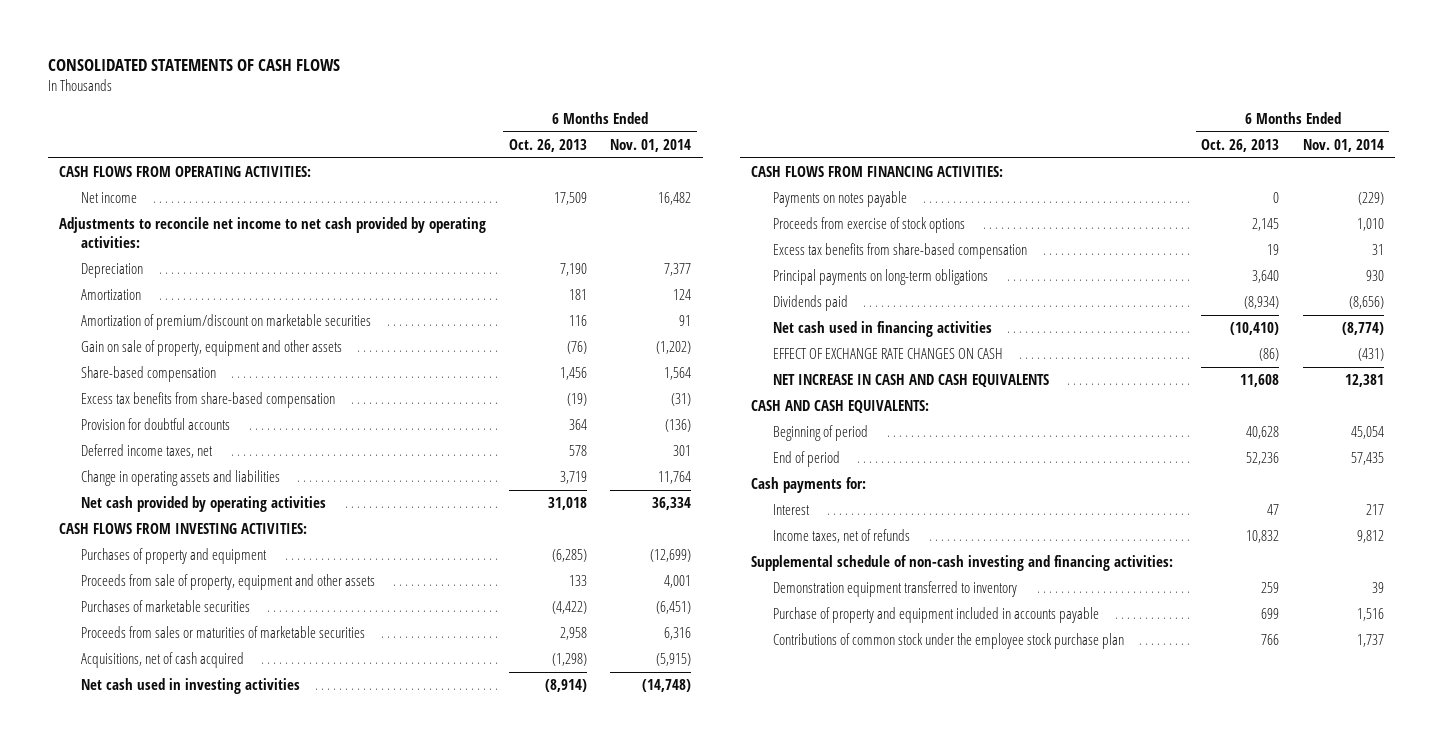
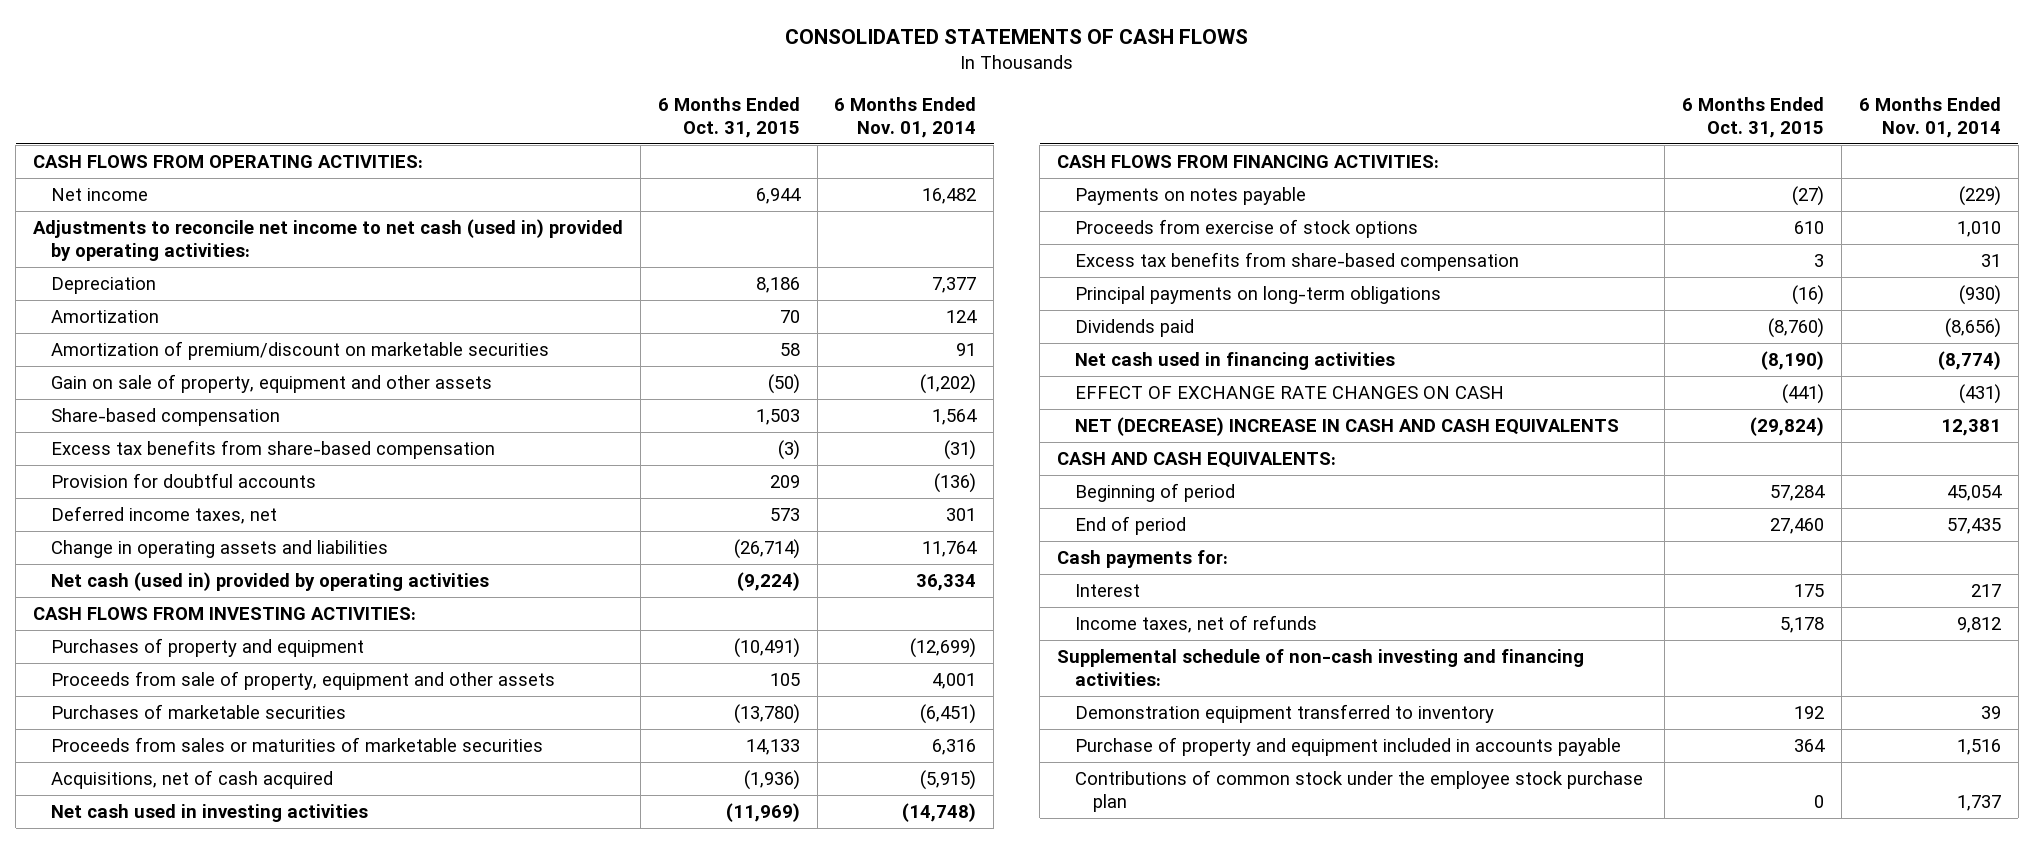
- | 6 Months Ended Oct. 26, 2013 | 6 Months Ended Nov. 01, 2014
+ | 6 Months Ended Oct. 31, 2015 | 6 Months Ended Nov. 01, 2014
- Adjustments to reconcile net income to net cash provided by operating activities:
+ Adjustments to reconcile net income to net cash (used in) provided by operating activities:
- Net cash provided by operating activities | 31,018 | 36,334
+ Net cash (used in) provided by operating activities | (9,224) | 36,334
- Principal payments on long-term obligations | 3,640 | 930
+ Principal payments on long-term obligations | (16) | (930)
- NET INCREASE IN CASH AND CASH EQUIVALENTS | 11,608 | 12,381
+ NET (DECREASE) INCREASE IN CASH AND CASH EQUIVALENTS | (29,824) | 12,381

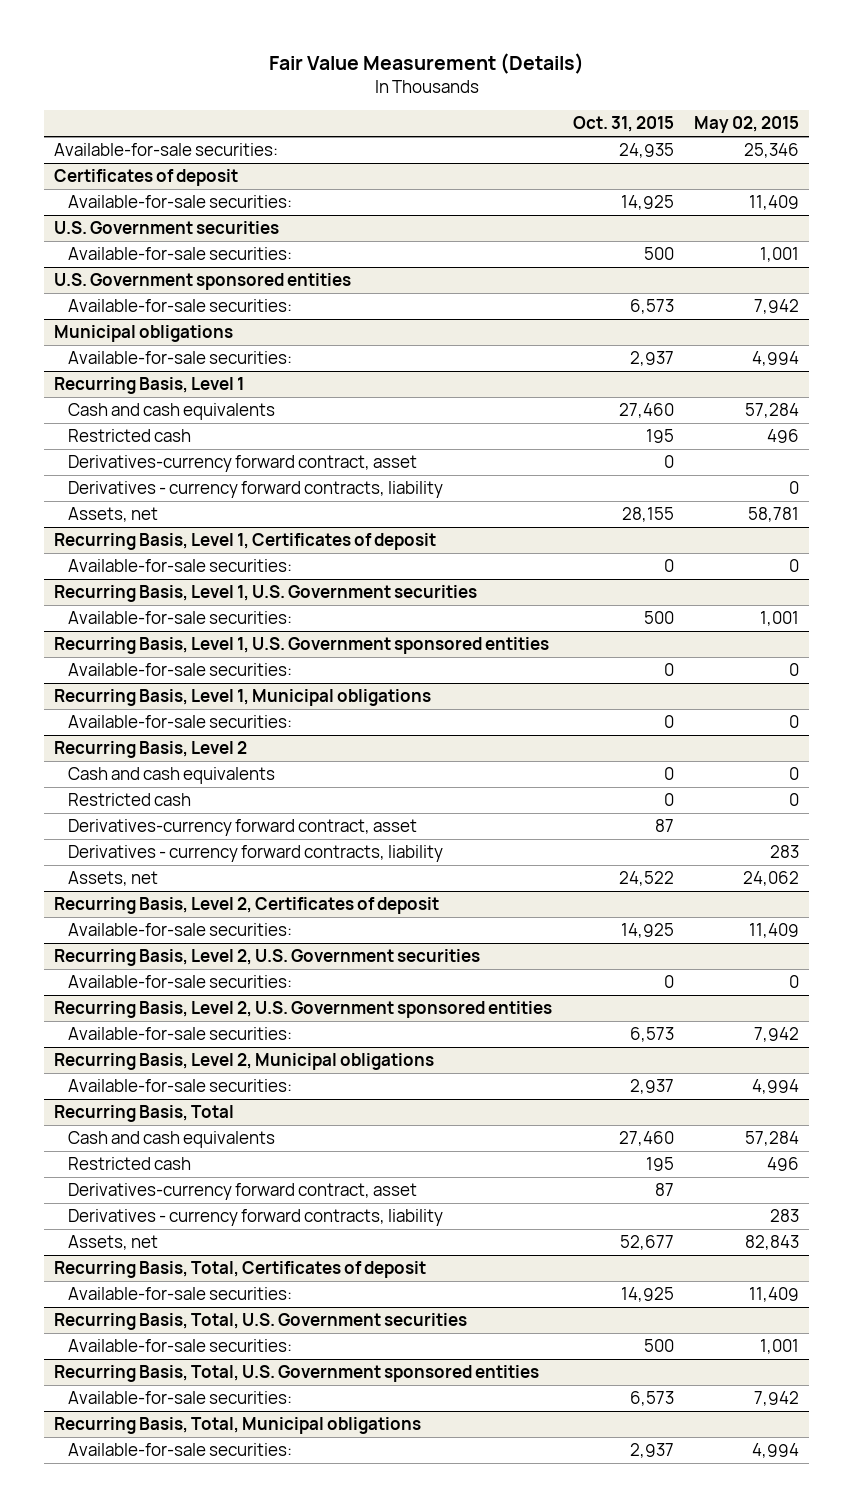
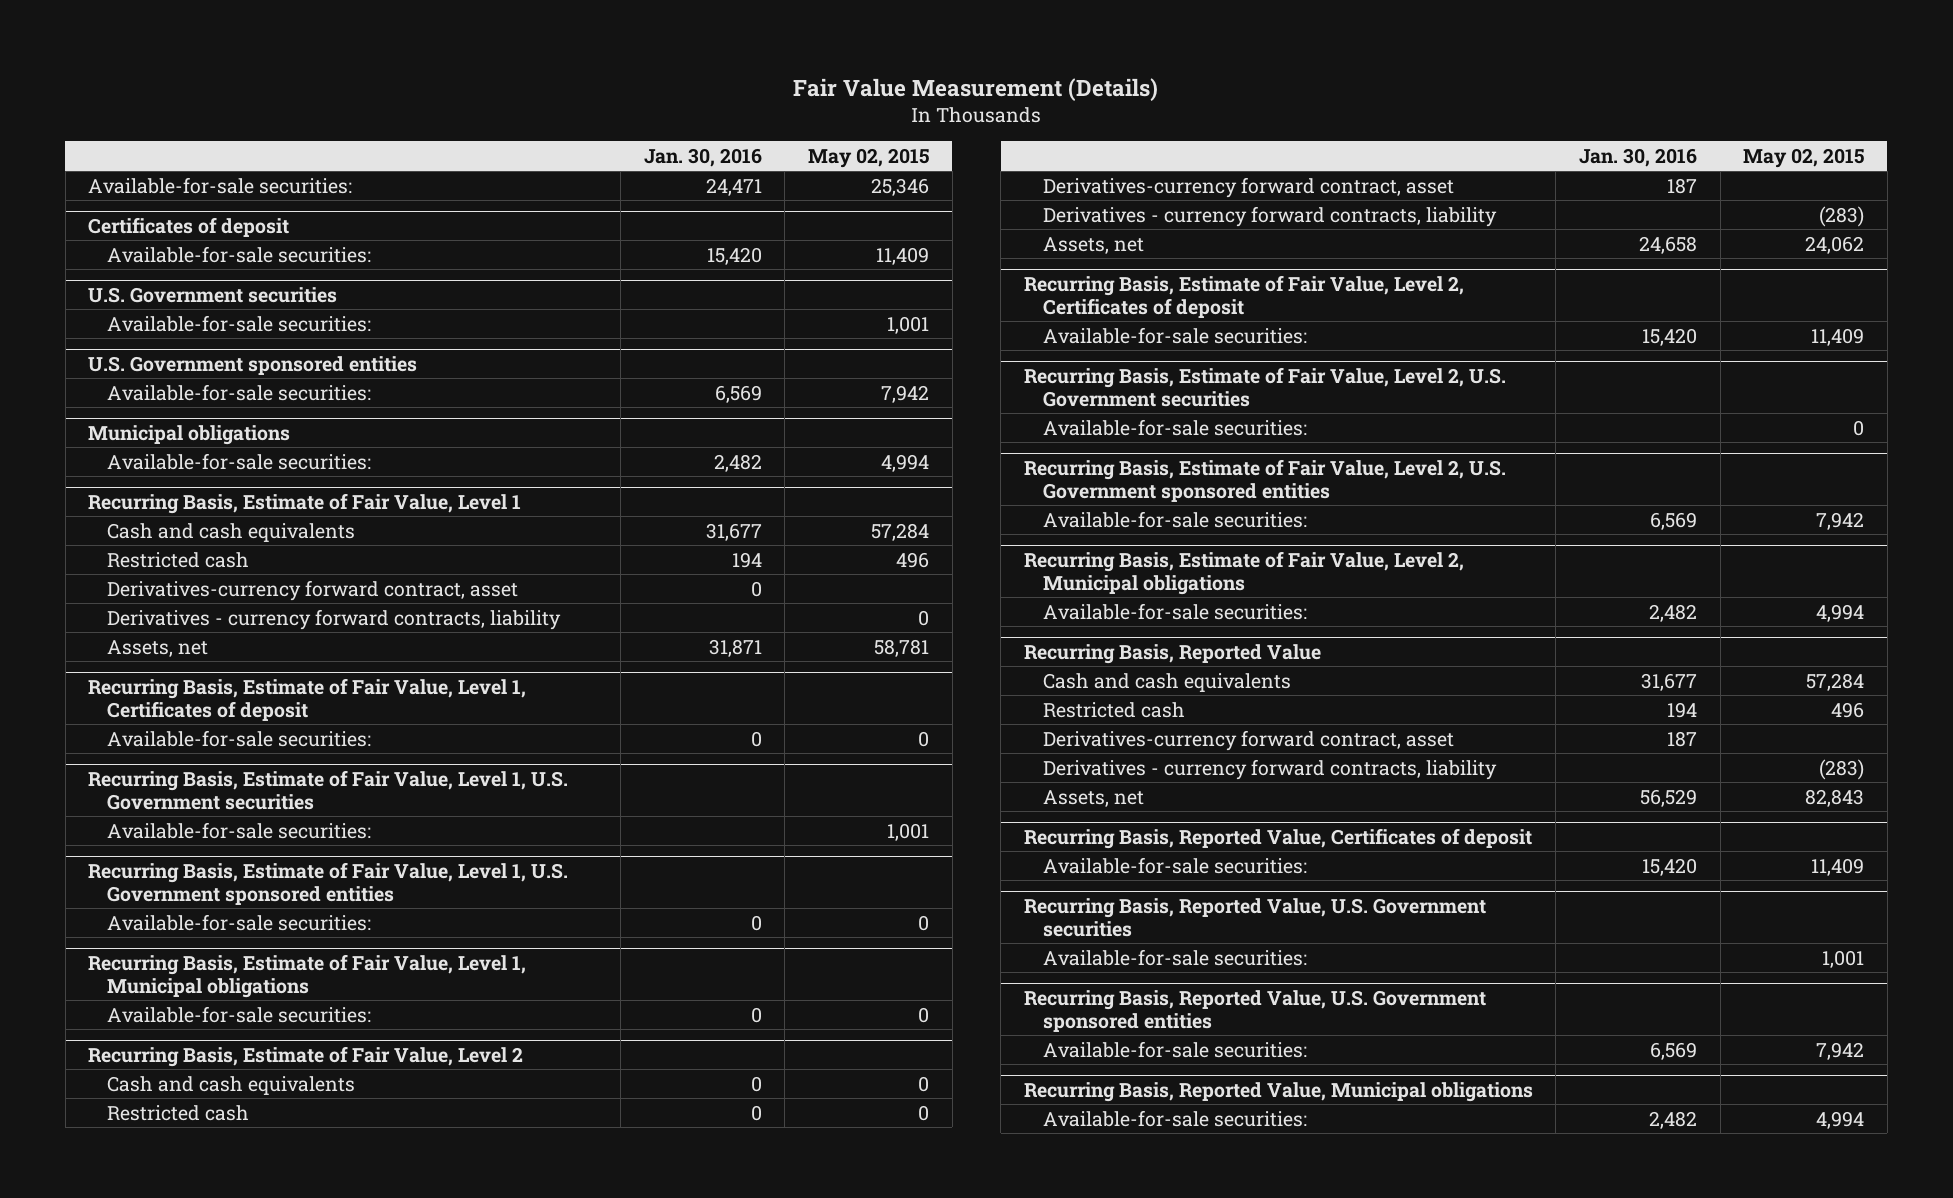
- | Oct. 31, 2015 | May 02, 2015
+ | Jan. 30, 2016 | May 02, 2015
- Recurring Basis, Level 1
+ Recurring Basis, Estimate of Fair Value, Level 1
- Recurring Basis, Level 1, Certificates of deposit
+ Recurring Basis, Estimate of Fair Value, Level 1, Certificates of deposit
- Recurring Basis, Level 1, U.S. Government securities
+ Recurring Basis, Estimate of Fair Value, Level 1, U.S. Government securities
- Recurring Basis, Level 1, U.S. Government sponsored entities
+ Recurring Basis, Estimate of Fair Value, Level 1, U.S. Government sponsored entities
- Recurring Basis, Level 1, Municipal obligations
+ Recurring Basis, Estimate of Fair Value, Level 1, Municipal obligations
- Recurring Basis, Level 2
+ Recurring Basis, Estimate of Fair Value, Level 2
- Derivatives - currency forward contracts, liability | | 283
+ Derivatives - currency forward contracts, liability | | (283)
- Recurring Basis, Level 2, Certificates of deposit
+ Recurring Basis, Estimate of Fair Value, Level 2, Certificates of deposit
- Recurring Basis, Level 2, U.S. Government securities
+ Recurring Basis, Estimate of Fair Value, Level 2, U.S. Government securities
- Recurring Basis, Level 2, U.S. Government sponsored entities
+ Recurring Basis, Estimate of Fair Value, Level 2, U.S. Government sponsored entities
- Recurring Basis, Level 2, Municipal obligations
+ Recurring Basis, Estimate of Fair Value, Level 2, Municipal obligations
- Recurring Basis, Total
+ Recurring Basis, Reported Value
- Derivatives - currency forward contracts, liability | | 283
+ Derivatives - currency forward contracts, liability | | (283)
- Recurring Basis, Total, Certificates of deposit
+ Recurring Basis, Reported Value, Certificates of deposit
- Recurring Basis, Total, U.S. Government securities
+ Recurring Basis, Reported Value, U.S. Government securities
- Recurring Basis, Total, U.S. Government sponsored entities
+ Recurring Basis, Reported Value, U.S. Government sponsored entities
- Recurring Basis, Total, Municipal obligations
+ Recurring Basis, Reported Value, Municipal obligations

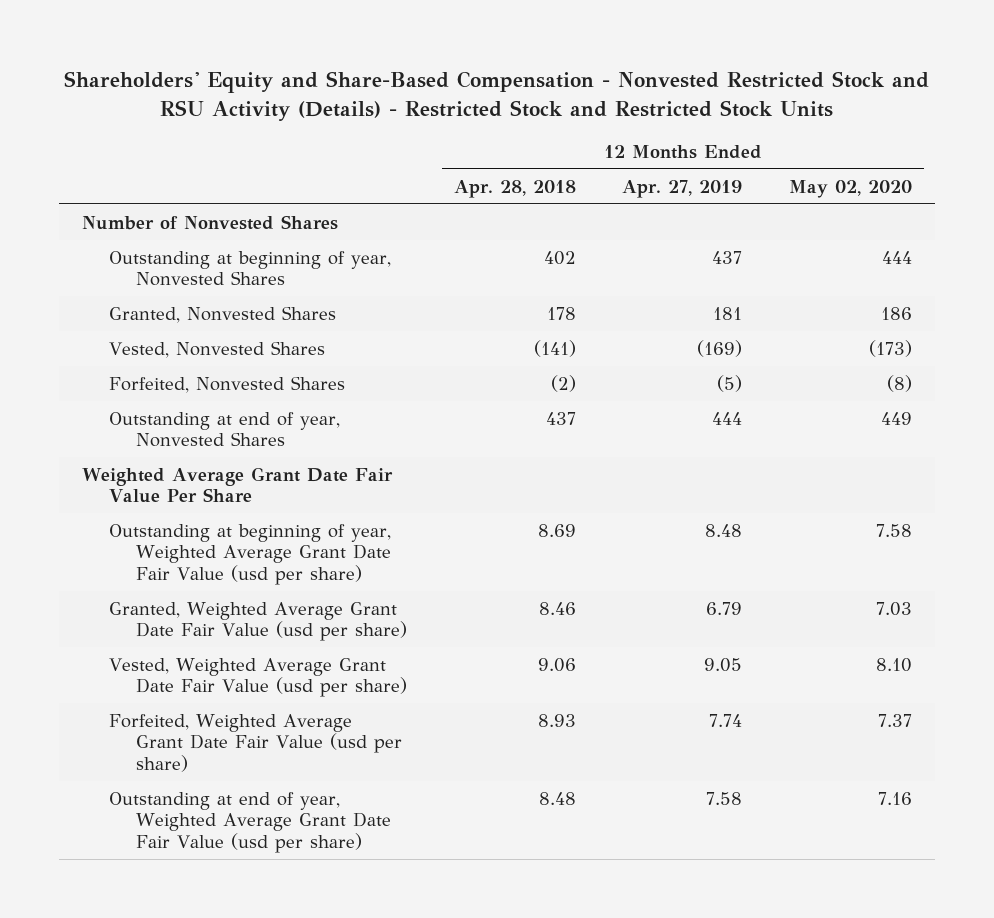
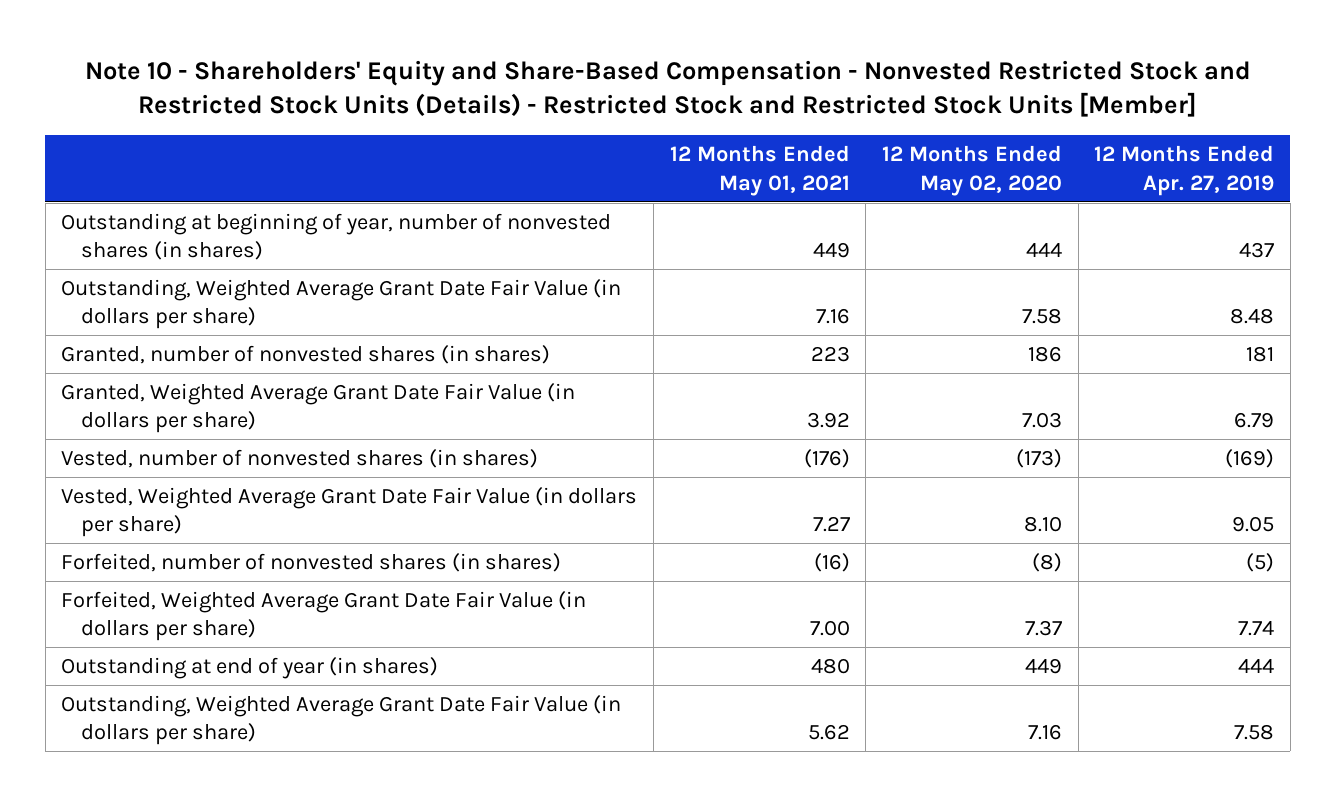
- Shareholders' Equity and Share-Based Compensation - Nonvested Restricted Stock and RSU Activity (Details) - Restricted Stock and Restricted Stock Units
+ Note 10 - Shareholders' Equity and Share-Based Compensation - Nonvested Restricted Stock and Restricted Stock Units (Details) - Restricted Stock and Restricted Stock Units [Member]
- | 12 Months Ended Apr. 28, 2018 | 12 Months Ended Apr. 27, 2019 | 12 Months Ended May 02, 2020
+ | 12 Months Ended May 01, 2021 | 12 Months Ended May 02, 2020 | 12 Months Ended Apr. 27, 2019
- Number of Nonvested Shares
- Outstanding at beginning of year, Nonvested Shares | 402 | 437 | 444
- Granted, Nonvested Shares | 178 | 181 | 186
- Vested, Nonvested Shares | (141) | (169) | (173)
- Forfeited, Nonvested Shares | (2) | (5) | (8)
- Outstanding at end of year, Nonvested Shares | 437 | 444 | 449
- Weighted Average Grant Date Fair Value Per Share
- Outstanding at beginning of year, Weighted Average Grant Date Fair Value (usd per share) | 8.69 | 8.48 | 7.58
- Granted, Weighted Average Grant Date Fair Value (usd per share) | 8.46 | 6.79 | 7.03
- Vested, Weighted Average Grant Date Fair Value (usd per share) | 9.06 | 9.05 | 8.10
- Forfeited, Weighted Average Grant Date Fair Value (usd per share) | 8.93 | 7.74 | 7.37
- Outstanding at end of year, Weighted Average Grant Date Fair Value (usd per share) | 8.48 | 7.58 | 7.16
+ Outstanding at beginning of year, number of nonvested shares (in shares) | 449 | 444 | 437
+ Outstanding, Weighted Average Grant Date Fair Value (in dollars per share) | 7.16 | 7.58 | 8.48
+ Granted, number of nonvested shares (in shares) | 223 | 186 | 181
+ Granted, Weighted Average Grant Date Fair Value (in dollars per share) | 3.92 | 7.03 | 6.79
+ Vested, number of nonvested shares (in shares) | (176) | (173) | (169)
+ Vested, Weighted Average Grant Date Fair Value (in dollars per share) | 7.27 | 8.10 | 9.05
+ Forfeited, number of nonvested shares (in shares) | (16) | (8) | (5)
+ Forfeited, Weighted Average Grant Date Fair Value (in dollars per share) | 7.00 | 7.37 | 7.74
+ Outstanding at end of year (in shares) | 480 | 449 | 444
+ Outstanding, Weighted Average Grant Date Fair Value (in dollars per share) | 5.62 | 7.16 | 7.58

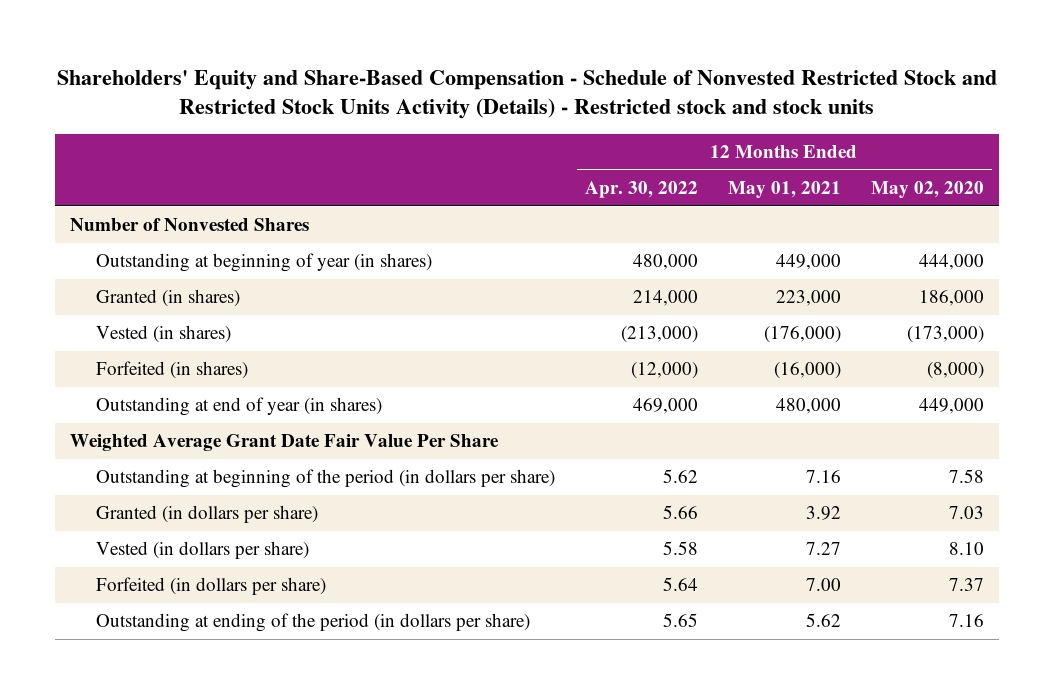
- Note 10 - Shareholders' Equity and Share-Based Compensation - Nonvested Restricted Stock and Restricted Stock Units (Details) - Restricted Stock and Restricted Stock Units [Member]
+ Shareholders' Equity and Share-Based Compensation - Schedule of Nonvested Restricted Stock and Restricted Stock Units Activity (Details) - Restricted stock and stock units
- | 12 Months Ended May 01, 2021 | 12 Months Ended May 02, 2020 | 12 Months Ended Apr. 27, 2019
+ | 12 Months Ended Apr. 30, 2022 | 12 Months Ended May 01, 2021 | 12 Months Ended May 02, 2020
- Outstanding at beginning of year, number of nonvested shares (in shares) | 449 | 444 | 437
- Outstanding, Weighted Average Grant Date Fair Value (in dollars per share) | 7.16 | 7.58 | 8.48
- Granted, number of nonvested shares (in shares) | 223 | 186 | 181
- Granted, Weighted Average Grant Date Fair Value (in dollars per share) | 3.92 | 7.03 | 6.79
- Vested, number of nonvested shares (in shares) | (176) | (173) | (169)
- Vested, Weighted Average Grant Date Fair Value (in dollars per share) | 7.27 | 8.10 | 9.05
- Forfeited, number of nonvested shares (in shares) | (16) | (8) | (5)
- Forfeited, Weighted Average Grant Date Fair Value (in dollars per share) | 7.00 | 7.37 | 7.74
- Outstanding at end of year (in shares) | 480 | 449 | 444
- Outstanding, Weighted Average Grant Date Fair Value (in dollars per share) | 5.62 | 7.16 | 7.58
+ Number of Nonvested Shares
+ Outstanding at beginning of year (in shares) | 480,000 | 449,000 | 444,000
+ Granted (in shares) | 214,000 | 223,000 | 186,000
+ Vested (in shares) | (213,000) | (176,000) | (173,000)
+ Forfeited (in shares) | (12,000) | (16,000) | (8,000)
+ Outstanding at end of year (in shares) | 469,000 | 480,000 | 449,000
+ Weighted Average Grant Date Fair Value Per Share
+ Outstanding at beginning of the period (in dollars per share) | 5.62 | 7.16 | 7.58
+ Granted (in dollars per share) | 5.66 | 3.92 | 7.03
+ Vested (in dollars per share) | 5.58 | 7.27 | 8.10
+ Forfeited (in dollars per share) | 5.64 | 7.00 | 7.37
+ Outstanding at ending of the period (in dollars per share) | 5.65 | 5.62 | 7.16

